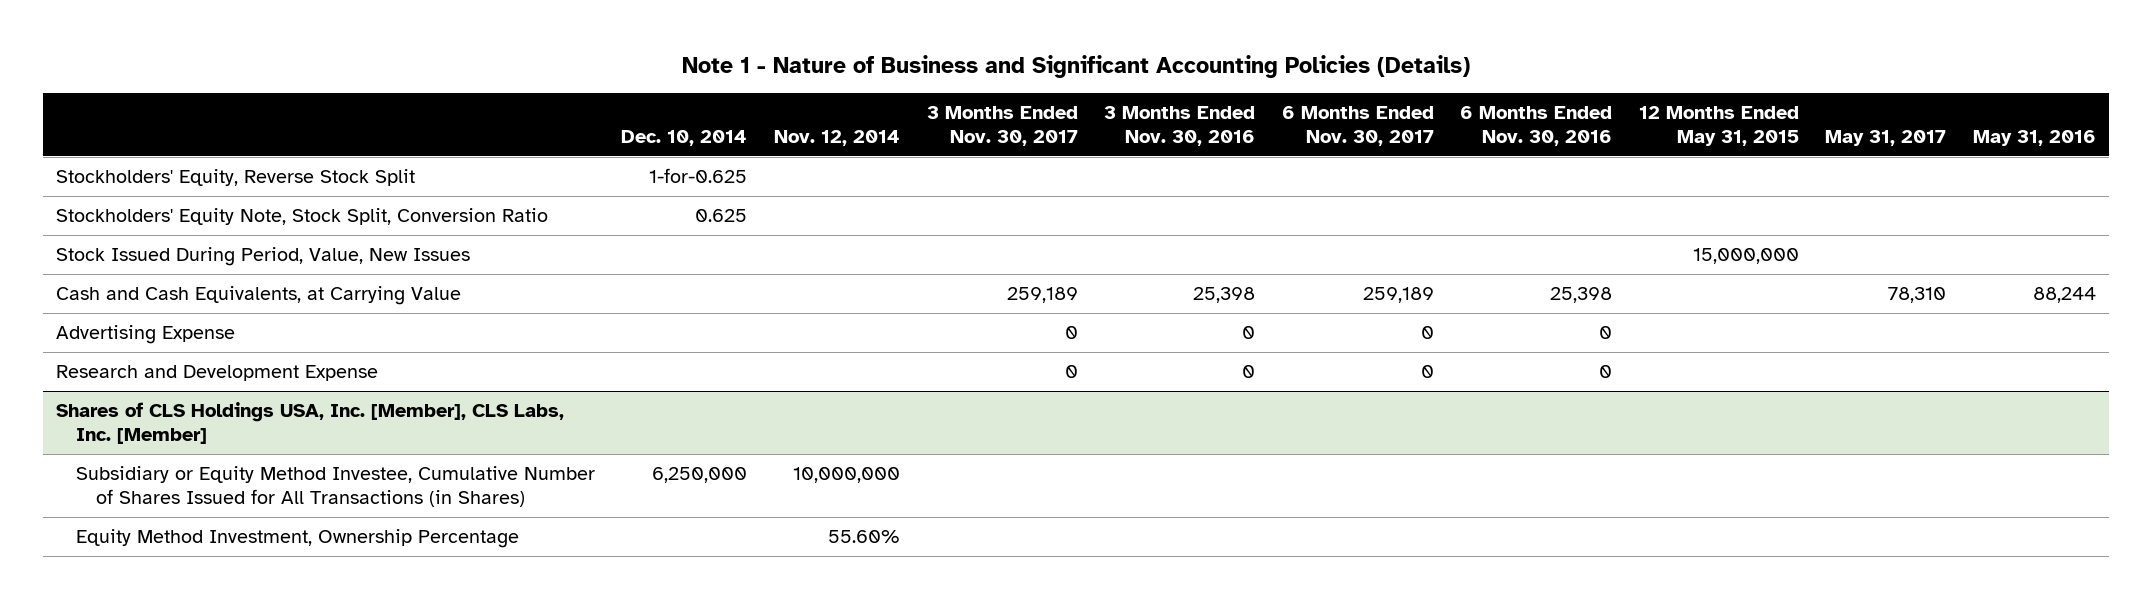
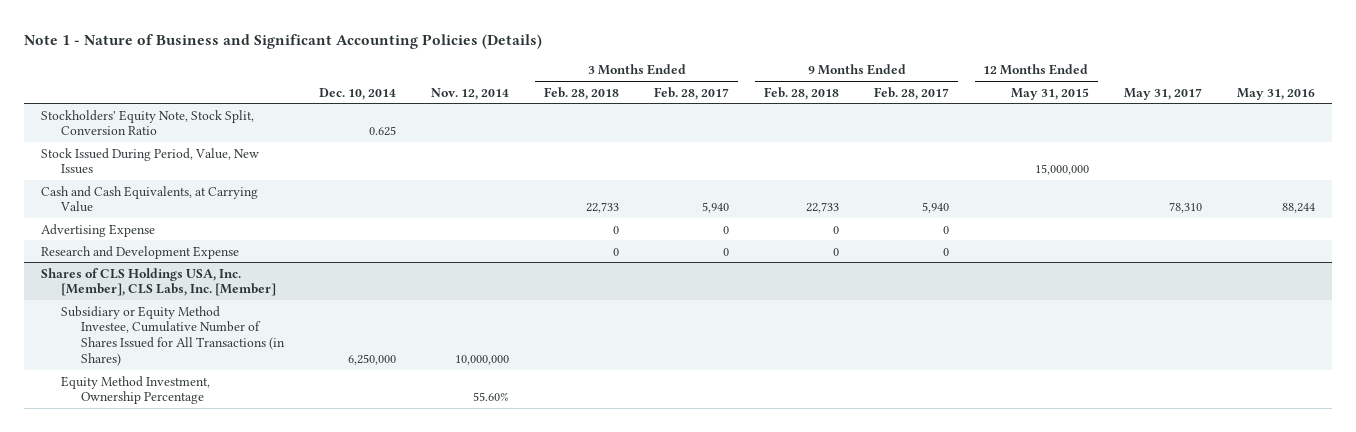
- | Dec. 10, 2014 | Nov. 12, 2014 | 3 Months Ended Nov. 30, 2017 | 3 Months Ended Nov. 30, 2016 | 6 Months Ended Nov. 30, 2017 | 6 Months Ended Nov. 30, 2016 | 12 Months Ended May 31, 2015 | May 31, 2017 | May 31, 2016
+ | Dec. 10, 2014 | Nov. 12, 2014 | 3 Months Ended Feb. 28, 2018 | 3 Months Ended Feb. 28, 2017 | 9 Months Ended Feb. 28, 2018 | 9 Months Ended Feb. 28, 2017 | 12 Months Ended May 31, 2015 | May 31, 2017 | May 31, 2016
- Stockholders' Equity, Reverse Stock Split | 1-for-0.625 | | | | | | | |

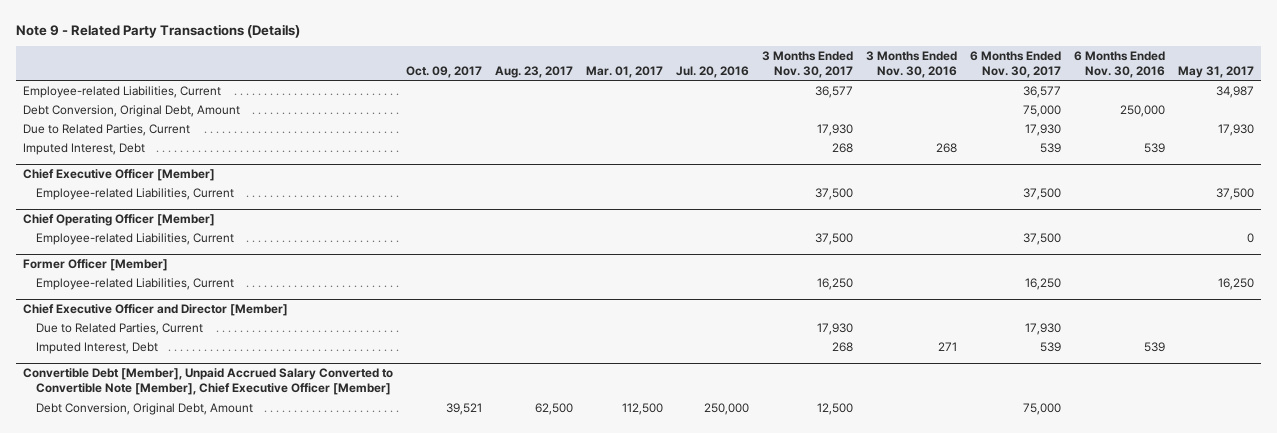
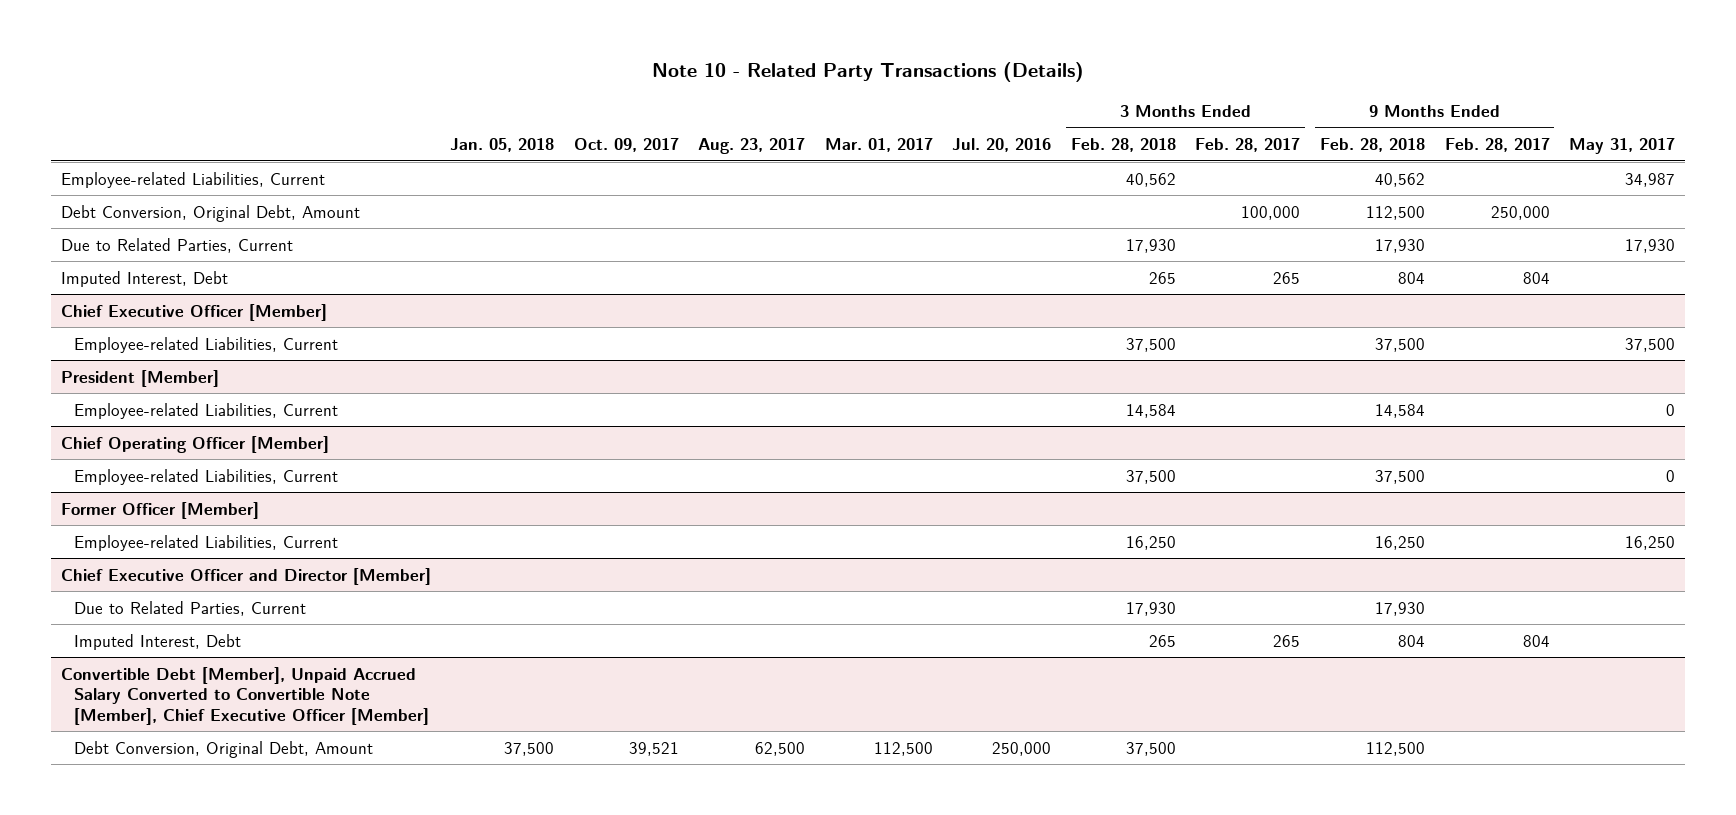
- Note 9 - Related Party Transactions (Details)
+ Note 10 - Related Party Transactions (Details)
- | Oct. 09, 2017 | Aug. 23, 2017 | Mar. 01, 2017 | Jul. 20, 2016 | 3 Months Ended Nov. 30, 2017 | 3 Months Ended Nov. 30, 2016 | 6 Months Ended Nov. 30, 2017 | 6 Months Ended Nov. 30, 2016 | May 31, 2017
+ | Jan. 05, 2018 | Oct. 09, 2017 | Aug. 23, 2017 | Mar. 01, 2017 | Jul. 20, 2016 | 3 Months Ended Feb. 28, 2018 | 3 Months Ended Feb. 28, 2017 | 9 Months Ended Feb. 28, 2018 | 9 Months Ended Feb. 28, 2017 | May 31, 2017
+ President [Member]
+ Employee-related Liabilities, Current | | | | | | 14,584 | | 14,584 | | 0

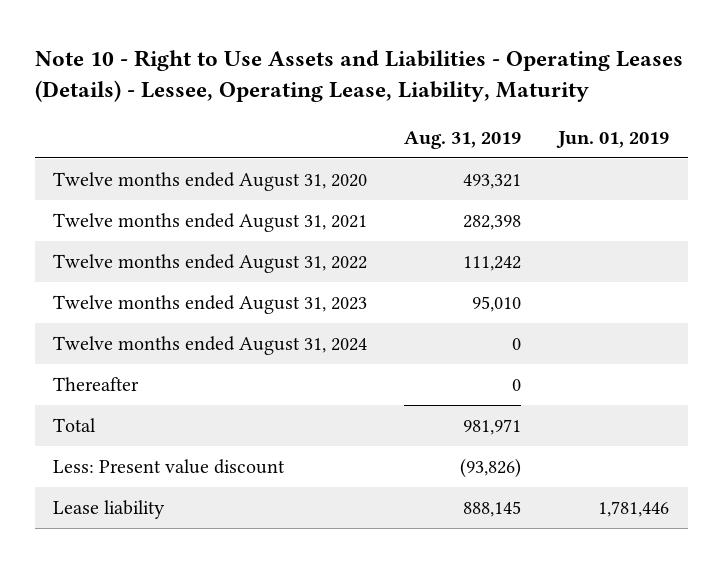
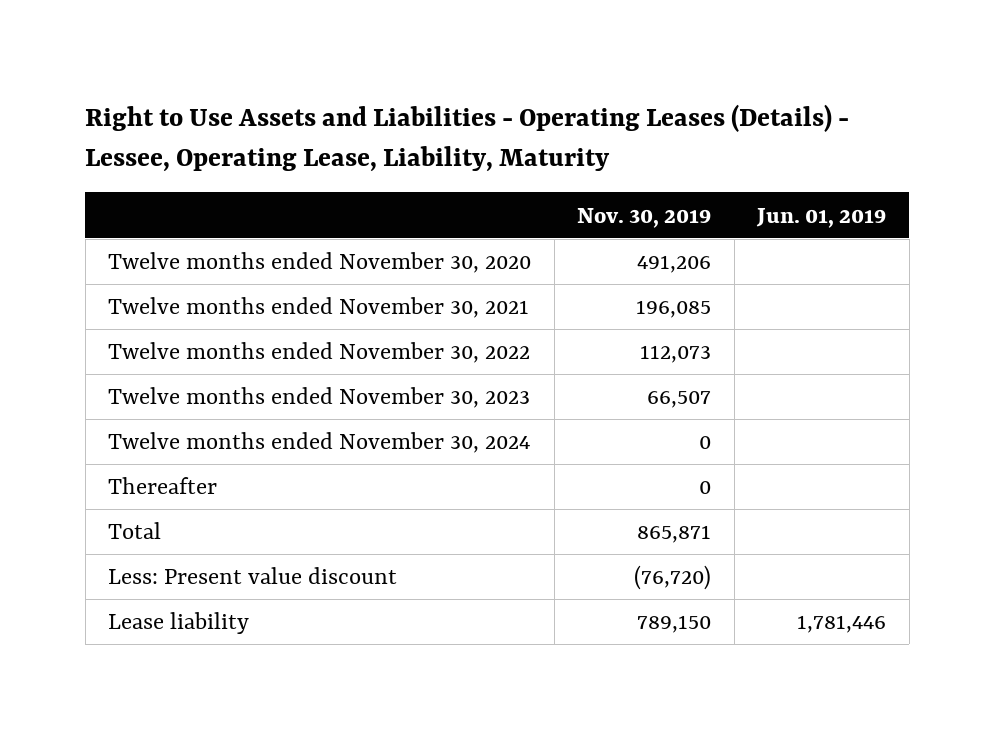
- Note 10 - Right to Use Assets and Liabilities - Operating Leases (Details) - Lessee, Operating Lease, Liability, Maturity
+ Right to Use Assets and Liabilities - Operating Leases (Details) - Lessee, Operating Lease, Liability, Maturity
- | Aug. 31, 2019 | Jun. 01, 2019
+ | Nov. 30, 2019 | Jun. 01, 2019
- Twelve months ended August 31, 2020 | 493,321 |
- Twelve months ended August 31, 2021 | 282,398 |
- Twelve months ended August 31, 2022 | 111,242 |
- Twelve months ended August 31, 2023 | 95,010 |
- Twelve months ended August 31, 2024 | 0 |
+ Twelve months ended November 30, 2020 | 491,206 |
+ Twelve months ended November 30, 2021 | 196,085 |
+ Twelve months ended November 30, 2022 | 112,073 |
+ Twelve months ended November 30, 2023 | 66,507 |
+ Twelve months ended November 30, 2024 | 0 |

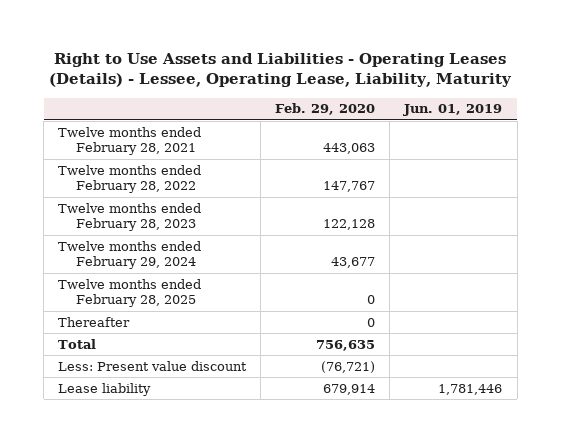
- | Nov. 30, 2019 | Jun. 01, 2019
+ | Feb. 29, 2020 | Jun. 01, 2019
- Twelve months ended November 30, 2020 | 491,206 |
- Twelve months ended November 30, 2021 | 196,085 |
- Twelve months ended November 30, 2022 | 112,073 |
- Twelve months ended November 30, 2023 | 66,507 |
- Twelve months ended November 30, 2024 | 0 |
+ Twelve months ended February 28, 2021 | 443,063 |
+ Twelve months ended February 28, 2022 | 147,767 |
+ Twelve months ended February 28, 2023 | 122,128 |
+ Twelve months ended February 29, 2024 | 43,677 |
+ Twelve months ended February 28, 2025 | 0 |

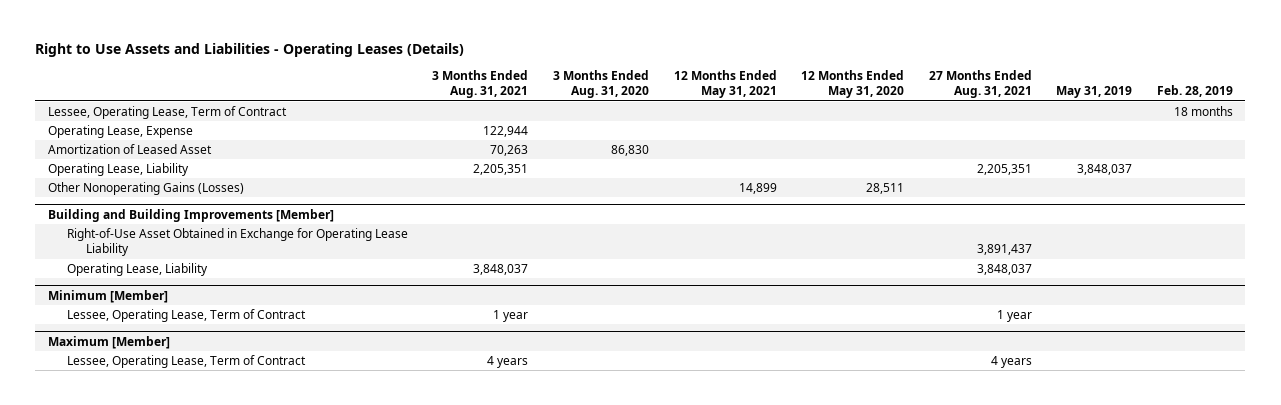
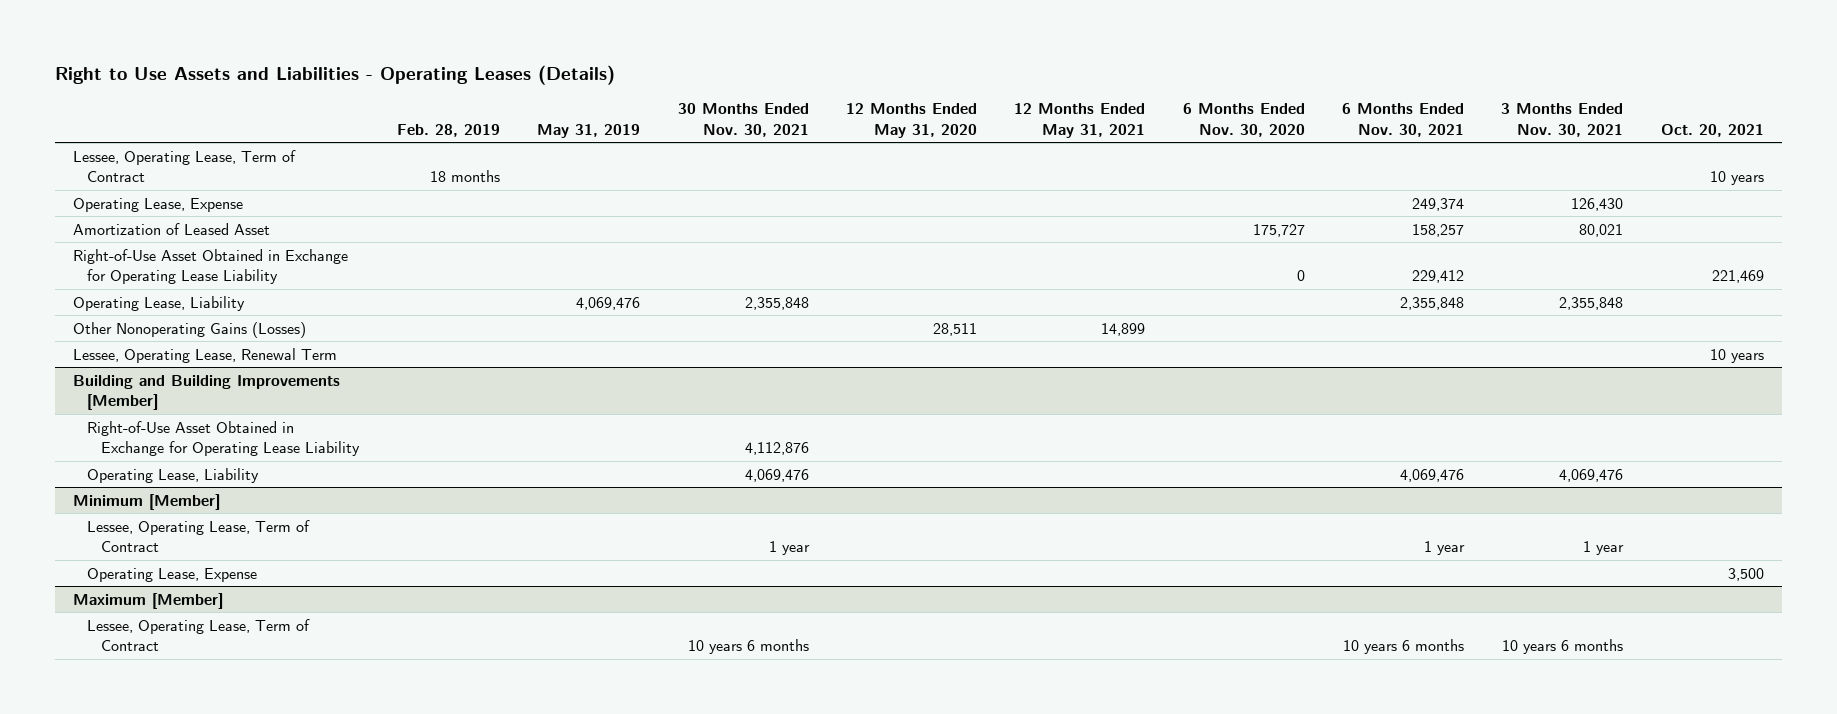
- | 3 Months Ended Aug. 31, 2021 | 3 Months Ended Aug. 31, 2020 | 12 Months Ended May 31, 2021 | 12 Months Ended May 31, 2020 | 27 Months Ended Aug. 31, 2021 | May 31, 2019 | Feb. 28, 2019
+ | Feb. 28, 2019 | May 31, 2019 | 30 Months Ended Nov. 30, 2021 | 12 Months Ended May 31, 2020 | 12 Months Ended May 31, 2021 | 6 Months Ended Nov. 30, 2020 | 6 Months Ended Nov. 30, 2021 | 3 Months Ended Nov. 30, 2021 | Oct. 20, 2021
- Operating Lease, Liability | 2,205,351 | | | | 2,205,351 | 3,848,037 |
+ Right-of-Use Asset Obtained in Exchange for Operating Lease Liability | | | | | | 0 | 229,412 | | 221,469
+ Operating Lease, Liability | | 4,069,476 | 2,355,848 | | | | 2,355,848 | 2,355,848 |
+ Lessee, Operating Lease, Renewal Term | | | | | | | | | 10 years
@ Minimum [Member]
+ Operating Lease, Expense | | | | | | | | | 3,500

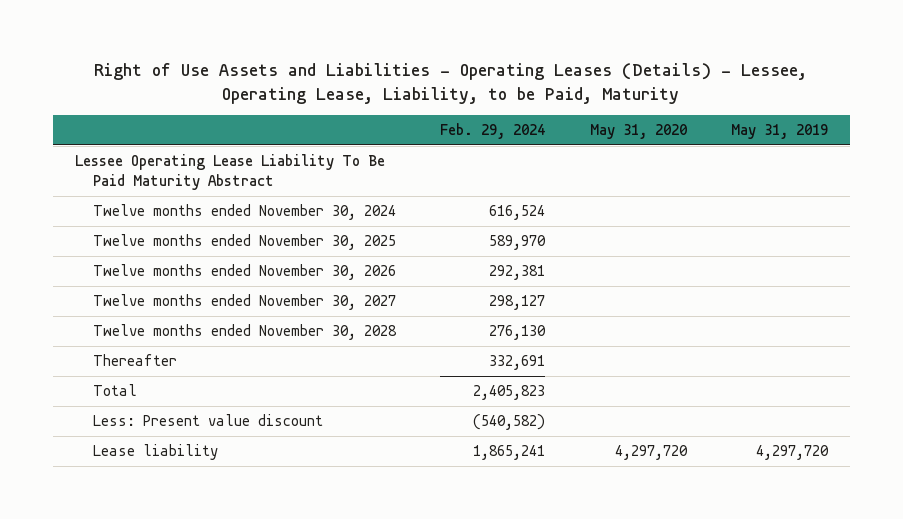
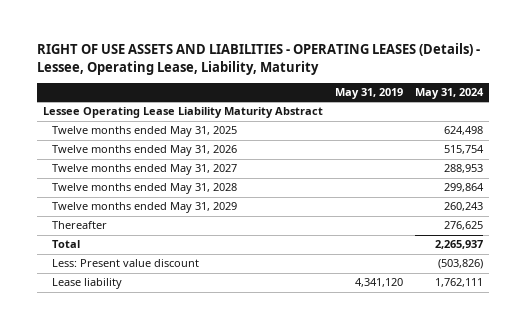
- Right of Use Assets and Liabilities - Operating Leases (Details) - Lessee, Operating Lease, Liability, to be Paid, Maturity
+ RIGHT OF USE ASSETS AND LIABILITIES - OPERATING LEASES (Details) - Lessee, Operating Lease, Liability, Maturity
- | Feb. 29, 2024 | May 31, 2020 | May 31, 2019
+ | May 31, 2019 | May 31, 2024
- Lessee Operating Lease Liability To Be Paid Maturity Abstract
- Twelve months ended November 30, 2024 | 616,524 | |
- Twelve months ended November 30, 2025 | 589,970 | |
- Twelve months ended November 30, 2026 | 292,381 | |
- Twelve months ended November 30, 2027 | 298,127 | |
- Twelve months ended November 30, 2028 | 276,130 | |
+ Lessee Operating Lease Liability Maturity Abstract
+ Twelve months ended May 31, 2025 | | 624,498
+ Twelve months ended May 31, 2026 | | 515,754
+ Twelve months ended May 31, 2027 | | 288,953
+ Twelve months ended May 31, 2028 | | 299,864
+ Twelve months ended May 31, 2029 | | 260,243
- Lease liability | 1,865,241 | 4,297,720 | 4,297,720
+ Lease liability | 4,341,120 | 1,762,111

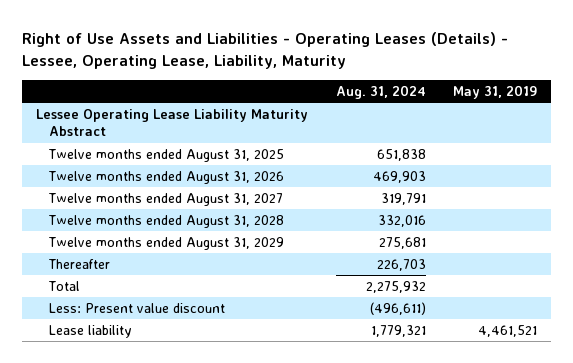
- RIGHT OF USE ASSETS AND LIABILITIES - OPERATING LEASES (Details) - Lessee, Operating Lease, Liability, Maturity
+ Right of Use Assets and Liabilities - Operating Leases (Details) - Lessee, Operating Lease, Liability, Maturity
- | May 31, 2019 | May 31, 2024
+ | Aug. 31, 2024 | May 31, 2019
- Twelve months ended May 31, 2025 | | 624,498
- Twelve months ended May 31, 2026 | | 515,754
- Twelve months ended May 31, 2027 | | 288,953
- Twelve months ended May 31, 2028 | | 299,864
- Twelve months ended May 31, 2029 | | 260,243
+ Twelve months ended August 31, 2025 | 651,838 |
+ Twelve months ended August 31, 2026 | 469,903 |
+ Twelve months ended August 31, 2027 | 319,791 |
+ Twelve months ended August 31, 2028 | 332,016 |
+ Twelve months ended August 31, 2029 | 275,681 |
- Lease liability | 4,341,120 | 1,762,111
+ Lease liability | 1,779,321 | 4,461,521

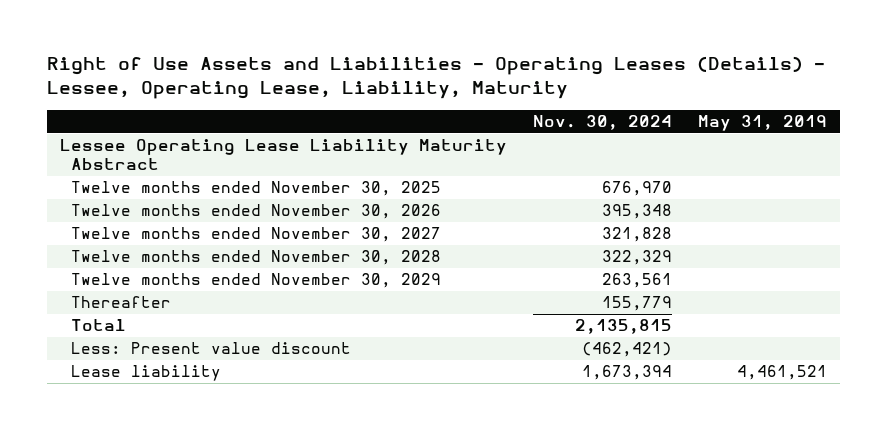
- | Aug. 31, 2024 | May 31, 2019
+ | Nov. 30, 2024 | May 31, 2019
- Twelve months ended August 31, 2025 | 651,838 |
- Twelve months ended August 31, 2026 | 469,903 |
- Twelve months ended August 31, 2027 | 319,791 |
- Twelve months ended August 31, 2028 | 332,016 |
- Twelve months ended August 31, 2029 | 275,681 |
+ Twelve months ended November 30, 2025 | 676,970 |
+ Twelve months ended November 30, 2026 | 395,348 |
+ Twelve months ended November 30, 2027 | 321,828 |
+ Twelve months ended November 30, 2028 | 322,329 |
+ Twelve months ended November 30, 2029 | 263,561 |

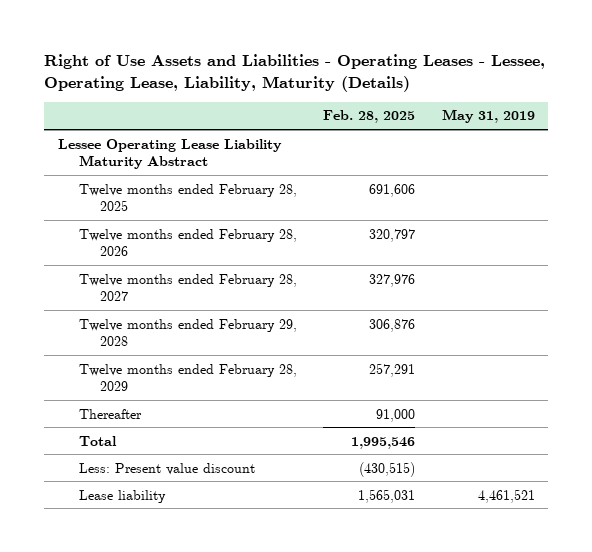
- Right of Use Assets and Liabilities - Operating Leases (Details) - Lessee, Operating Lease, Liability, Maturity
+ Right of Use Assets and Liabilities - Operating Leases - Lessee, Operating Lease, Liability, Maturity (Details)
- | Nov. 30, 2024 | May 31, 2019
+ | Feb. 28, 2025 | May 31, 2019
- Twelve months ended November 30, 2025 | 676,970 |
- Twelve months ended November 30, 2026 | 395,348 |
- Twelve months ended November 30, 2027 | 321,828 |
- Twelve months ended November 30, 2028 | 322,329 |
- Twelve months ended November 30, 2029 | 263,561 |
+ Twelve months ended February 28, 2025 | 691,606 |
+ Twelve months ended February 28, 2026 | 320,797 |
+ Twelve months ended February 28, 2027 | 327,976 |
+ Twelve months ended February 29, 2028 | 306,876 |
+ Twelve months ended February 28, 2029 | 257,291 |

